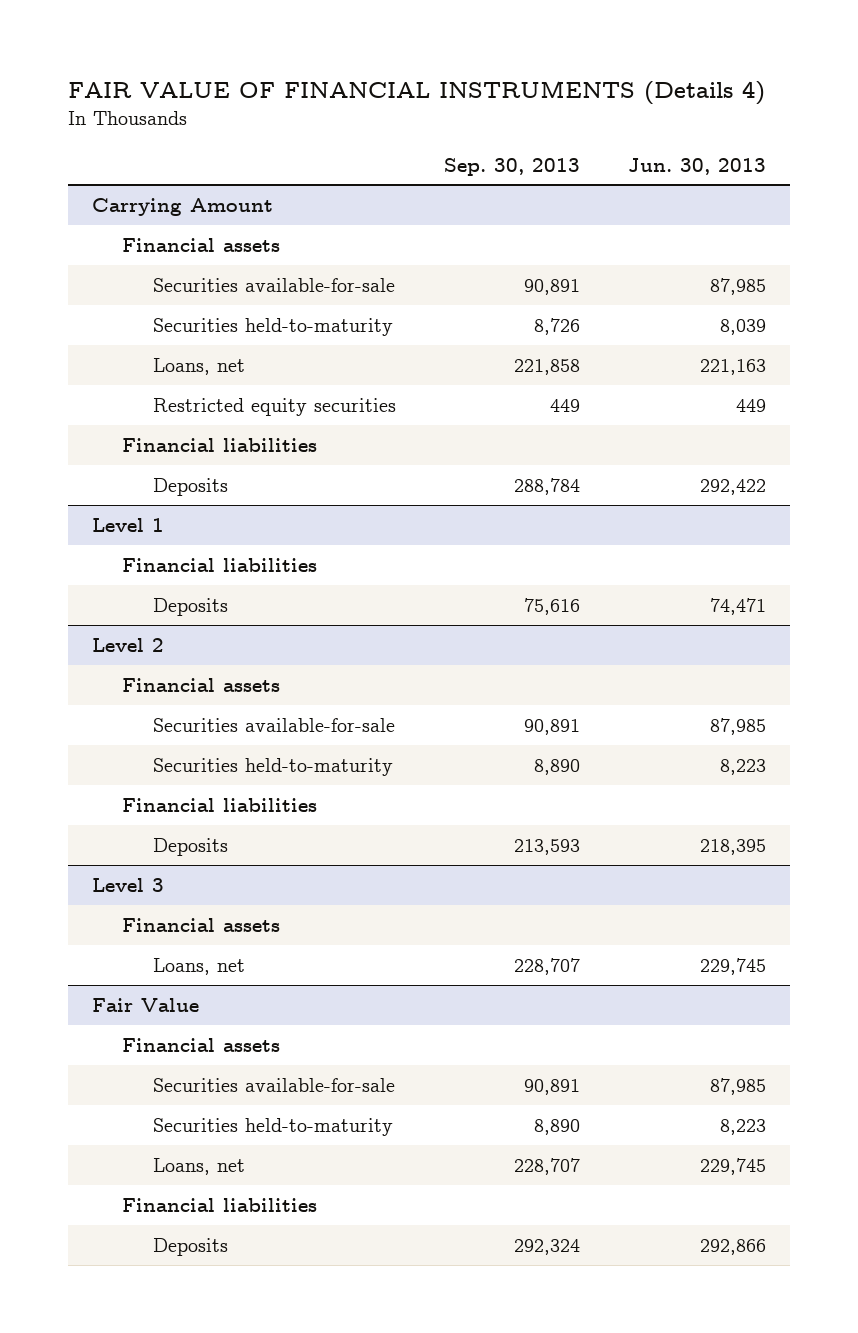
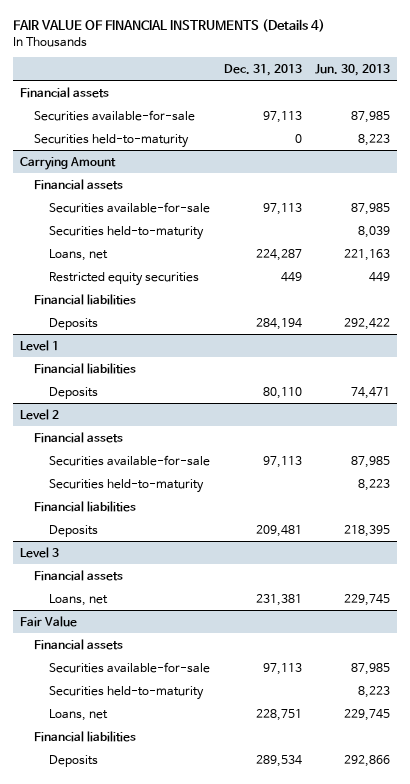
- | Sep. 30, 2013 | Jun. 30, 2013
+ | Dec. 31, 2013 | Jun. 30, 2013
+ Financial assets
+ Securities available-for-sale | 97,113 | 87,985
+ Securities held-to-maturity | 0 | 8,223

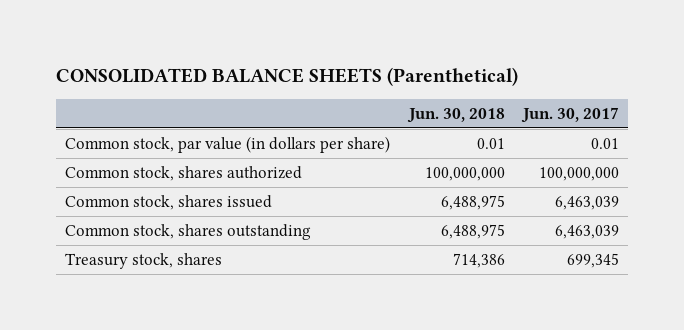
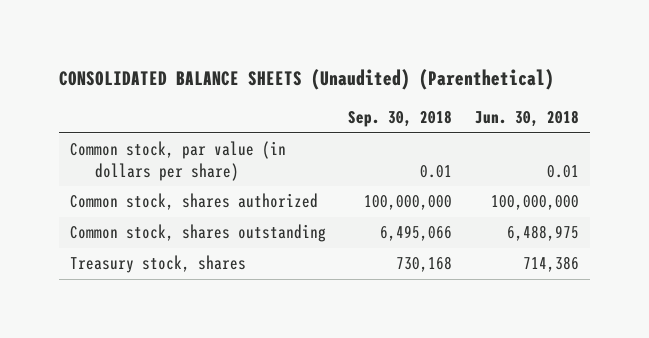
- CONSOLIDATED BALANCE SHEETS (Parenthetical)
+ CONSOLIDATED BALANCE SHEETS (Unaudited) (Parenthetical)
- | Jun. 30, 2018 | Jun. 30, 2017
+ | Sep. 30, 2018 | Jun. 30, 2018
- Common stock, shares issued | 6,488,975 | 6,463,039

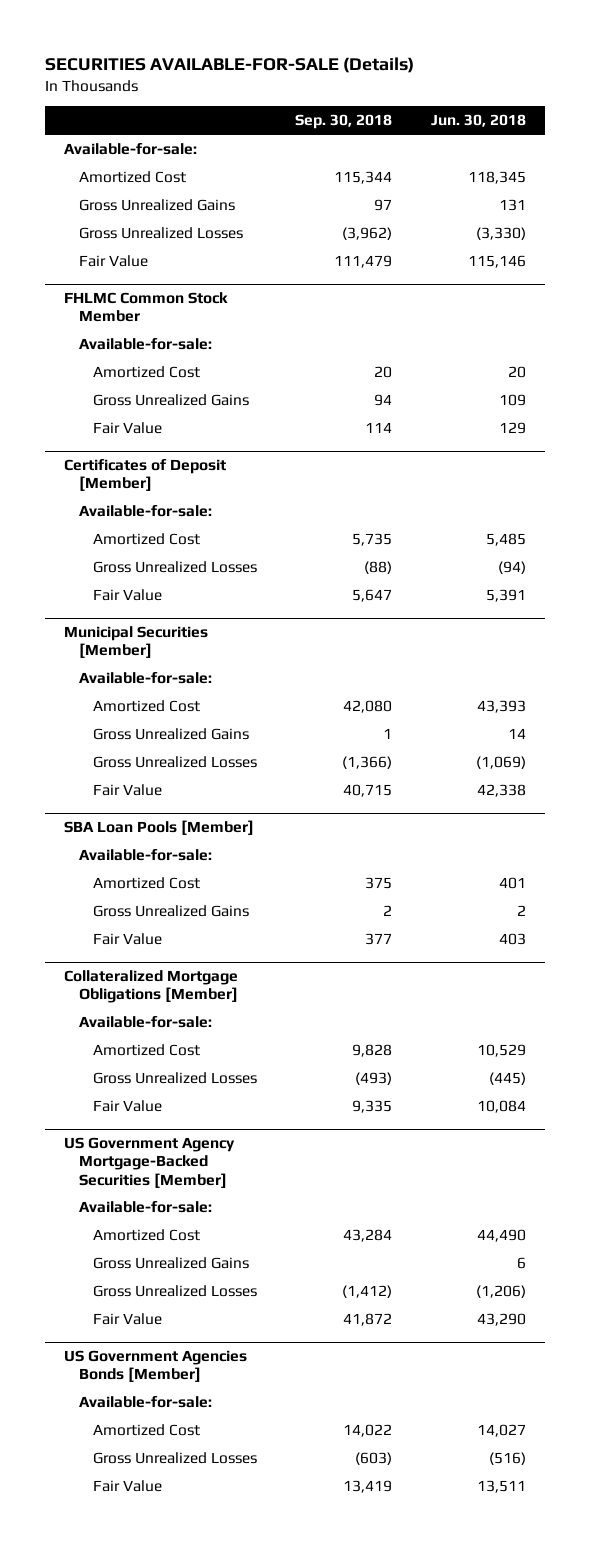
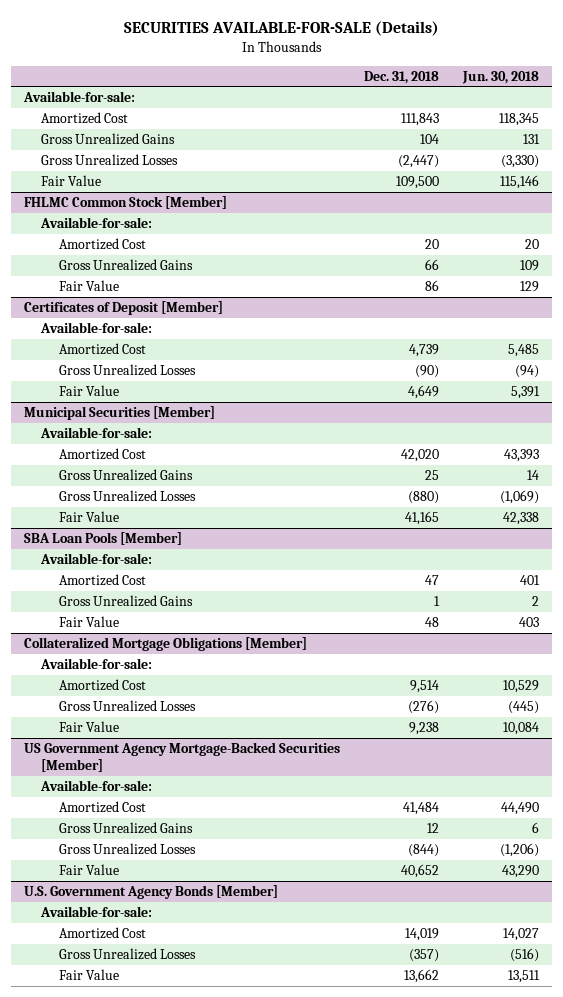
- | Sep. 30, 2018 | Jun. 30, 2018
+ | Dec. 31, 2018 | Jun. 30, 2018
- FHLMC Common Stock Member
+ FHLMC Common Stock [Member]
- US Government Agencies Bonds [Member]
+ U.S. Government Agency Bonds [Member]

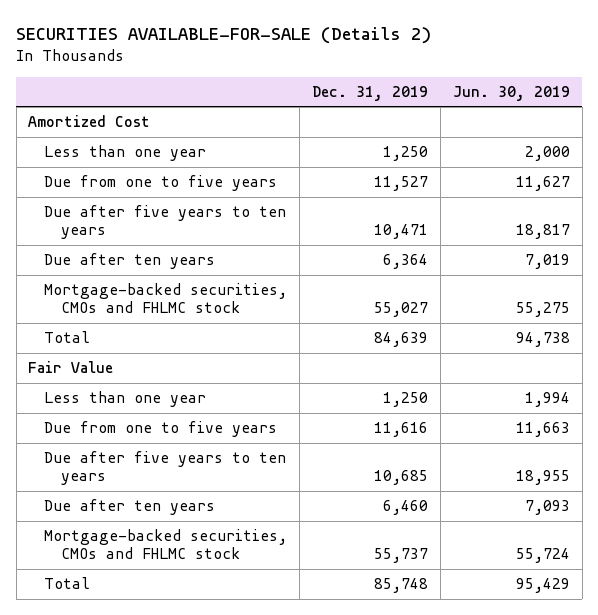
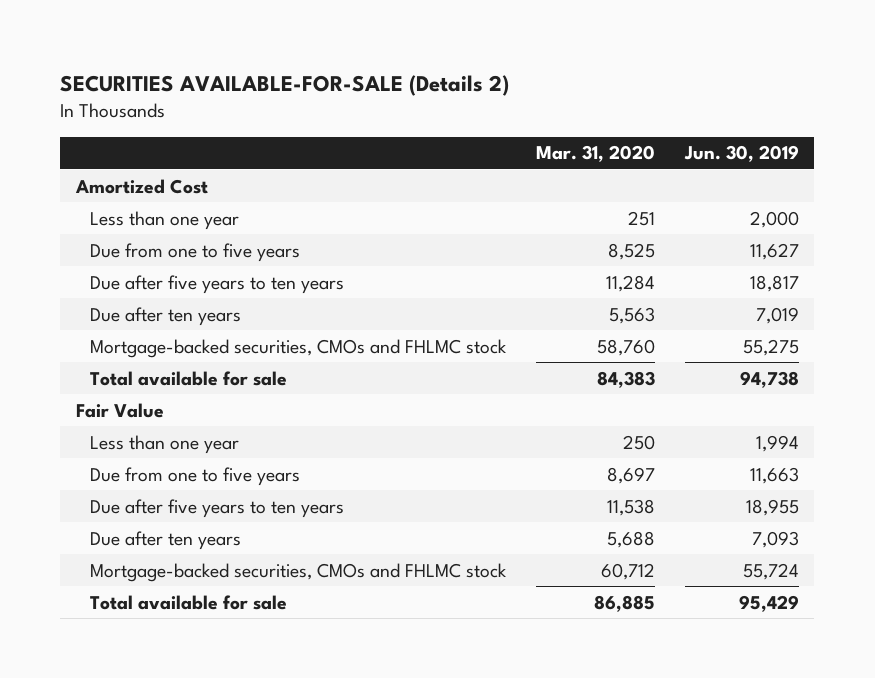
- | Dec. 31, 2019 | Jun. 30, 2019
+ | Mar. 31, 2020 | Jun. 30, 2019
- Total | 84,639 | 94,738
+ Total available for sale | 84,383 | 94,738
- Total | 85,748 | 95,429
+ Total available for sale | 86,885 | 95,429

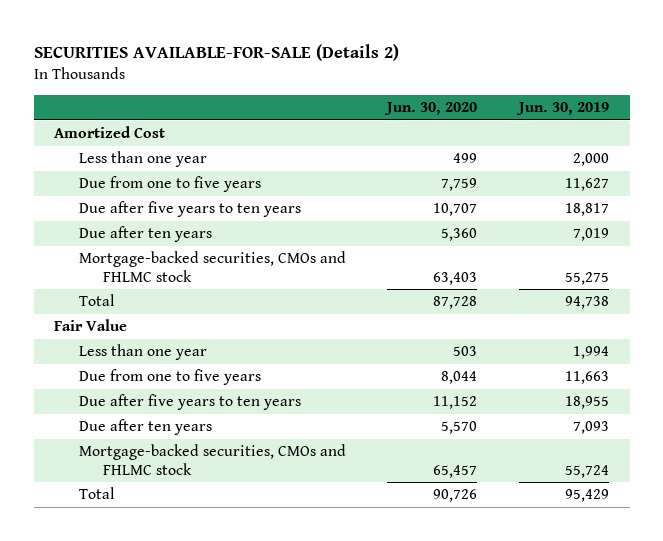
- | Mar. 31, 2020 | Jun. 30, 2019
+ | Jun. 30, 2020 | Jun. 30, 2019
- Total available for sale | 84,383 | 94,738
+ Total | 87,728 | 94,738
- Total available for sale | 86,885 | 95,429
+ Total | 90,726 | 95,429

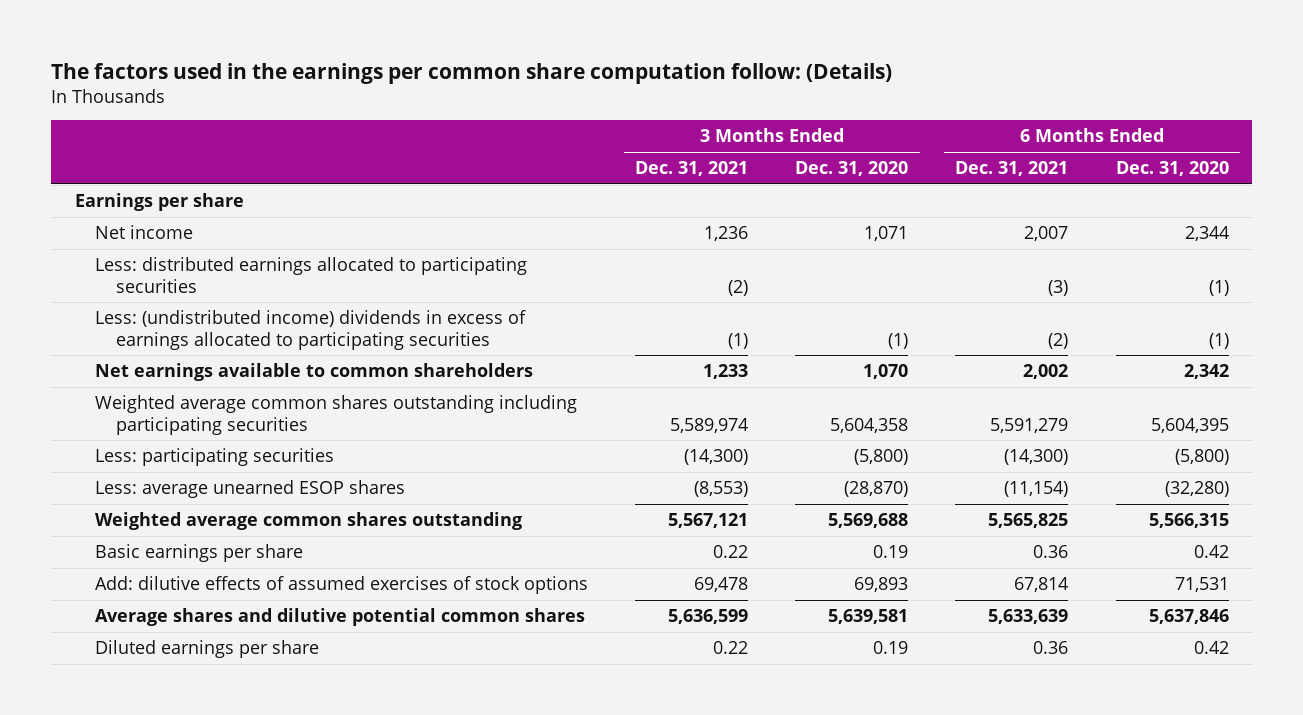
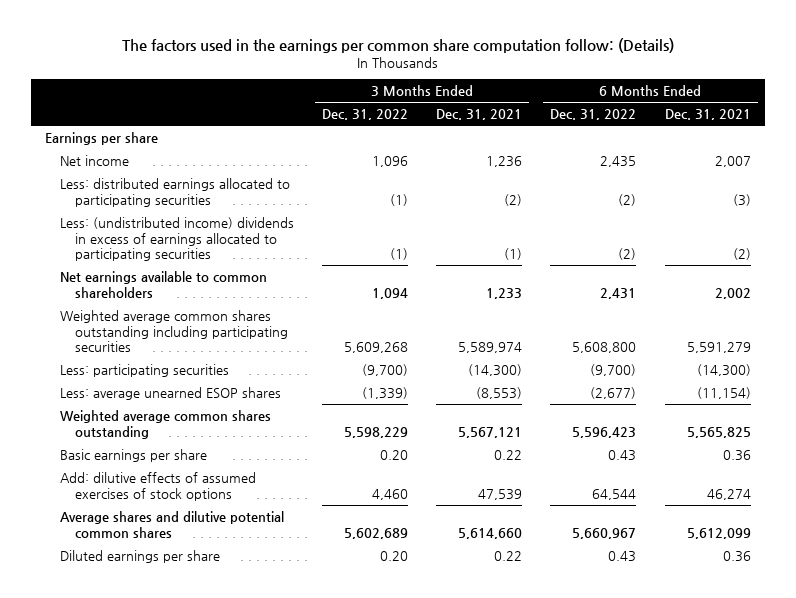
- | 3 Months Ended Dec. 31, 2021 | 3 Months Ended Dec. 31, 2020 | 6 Months Ended Dec. 31, 2021 | 6 Months Ended Dec. 31, 2020
+ | 3 Months Ended Dec. 31, 2022 | 3 Months Ended Dec. 31, 2021 | 6 Months Ended Dec. 31, 2022 | 6 Months Ended Dec. 31, 2021
- Add: dilutive effects of assumed exercises of stock options | 69,478 | 69,893 | 67,814 | 71,531
- Average shares and dilutive potential common shares | 5,636,599 | 5,639,581 | 5,633,639 | 5,637,846
+ Add: dilutive effects of assumed exercises of stock options | 4,460 | 47,539 | 64,544 | 46,274
+ Average shares and dilutive potential common shares | 5,602,689 | 5,614,660 | 5,660,967 | 5,612,099

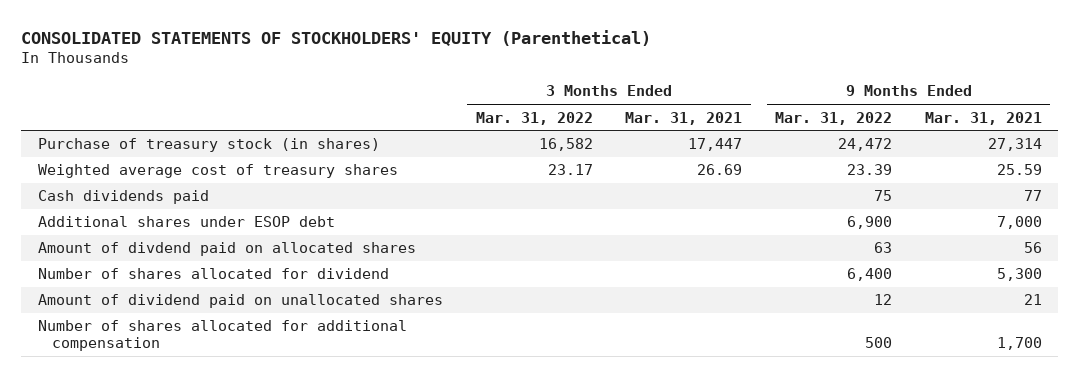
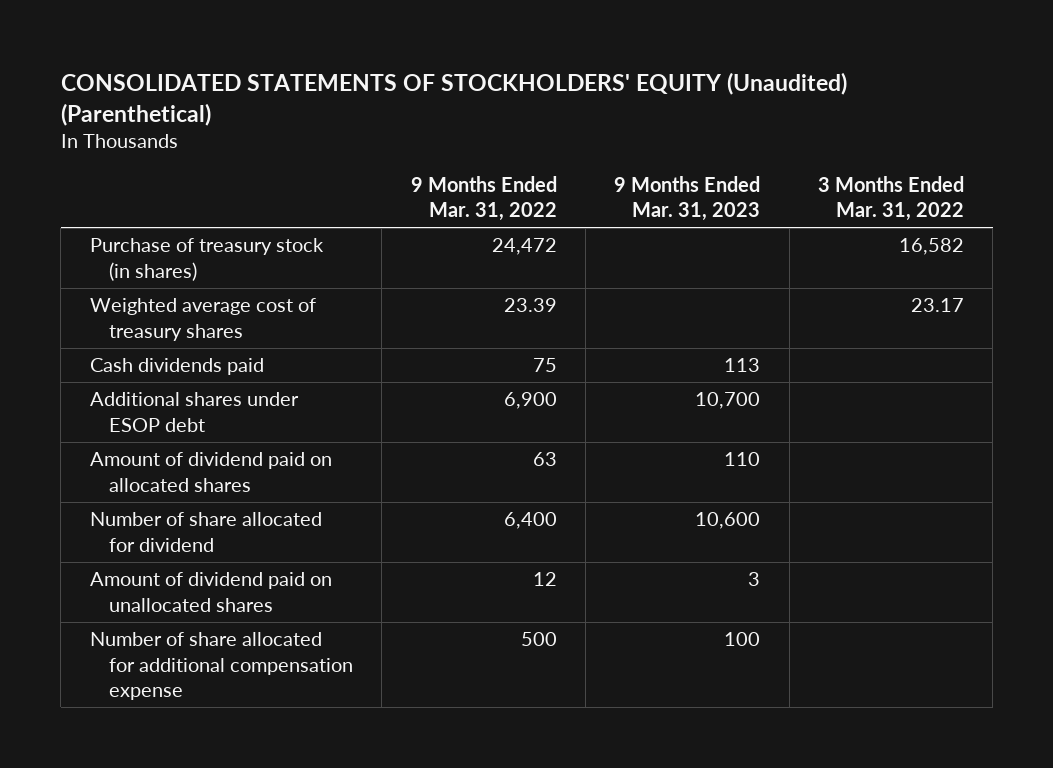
- CONSOLIDATED STATEMENTS OF STOCKHOLDERS' EQUITY (Parenthetical)
+ CONSOLIDATED STATEMENTS OF STOCKHOLDERS' EQUITY (Unaudited) (Parenthetical)
- | 3 Months Ended Mar. 31, 2022 | 3 Months Ended Mar. 31, 2021 | 9 Months Ended Mar. 31, 2022 | 9 Months Ended Mar. 31, 2021
+ | 9 Months Ended Mar. 31, 2022 | 9 Months Ended Mar. 31, 2023 | 3 Months Ended Mar. 31, 2022
- Amount of divdend paid on allocated shares | | | 63 | 56
- Number of shares allocated for dividend | | | 6,400 | 5,300
+ Amount of dividend paid on allocated shares | 63 | 110 |
+ Number of share allocated for dividend | 6,400 | 10,600 |
- Number of shares allocated for additional compensation | | | 500 | 1,700
+ Number of share allocated for additional compensation expense | 500 | 100 |

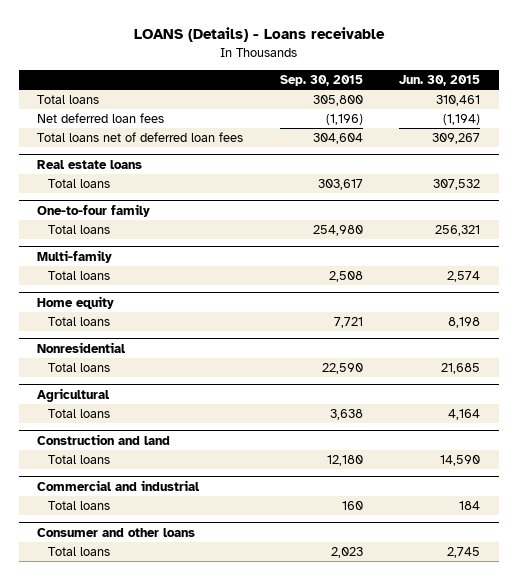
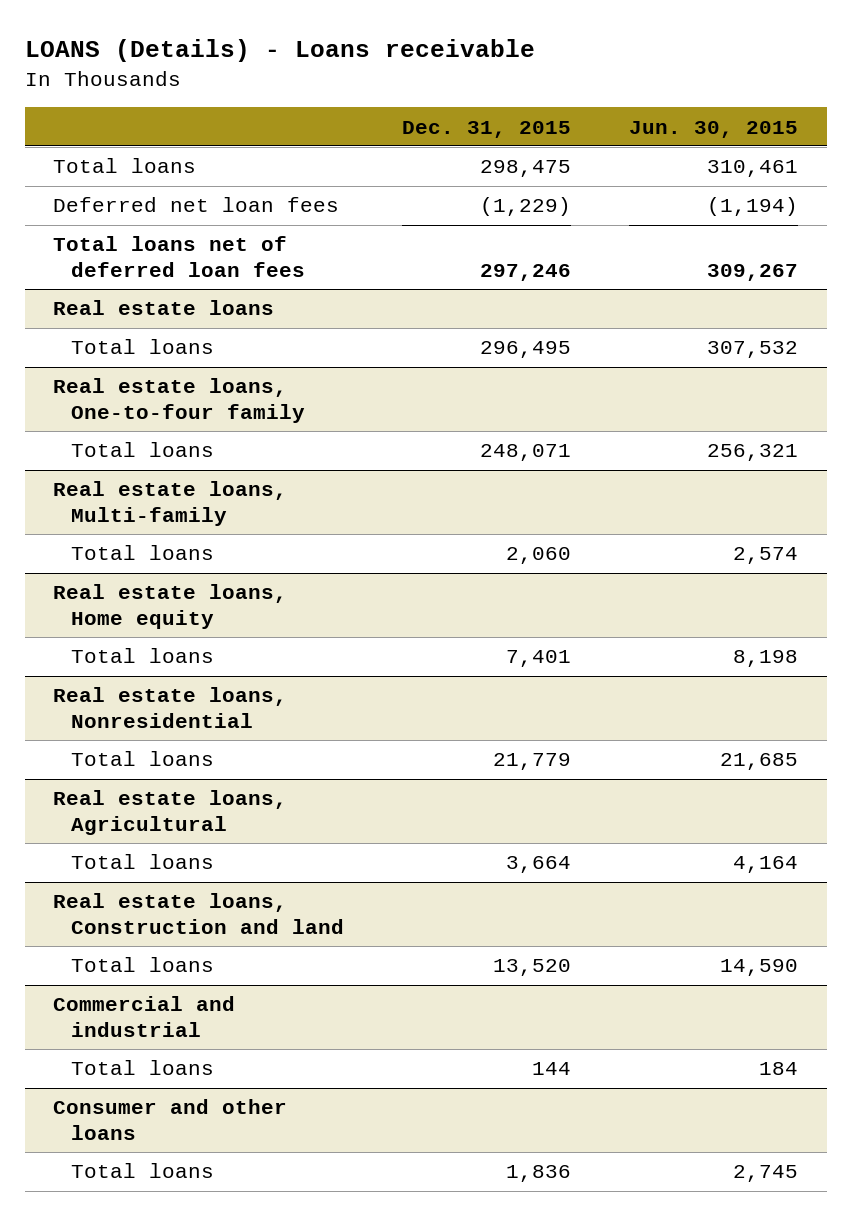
- | Sep. 30, 2015 | Jun. 30, 2015
+ | Dec. 31, 2015 | Jun. 30, 2015
- Net deferred loan fees | (1,196) | (1,194)
+ Deferred net loan fees | (1,229) | (1,194)
- One-to-four family
+ Real estate loans, One-to-four family
- Multi-family
+ Real estate loans, Multi-family
- Home equity
+ Real estate loans, Home equity
- Nonresidential
+ Real estate loans, Nonresidential
- Agricultural
+ Real estate loans, Agricultural
- Construction and land
+ Real estate loans, Construction and land

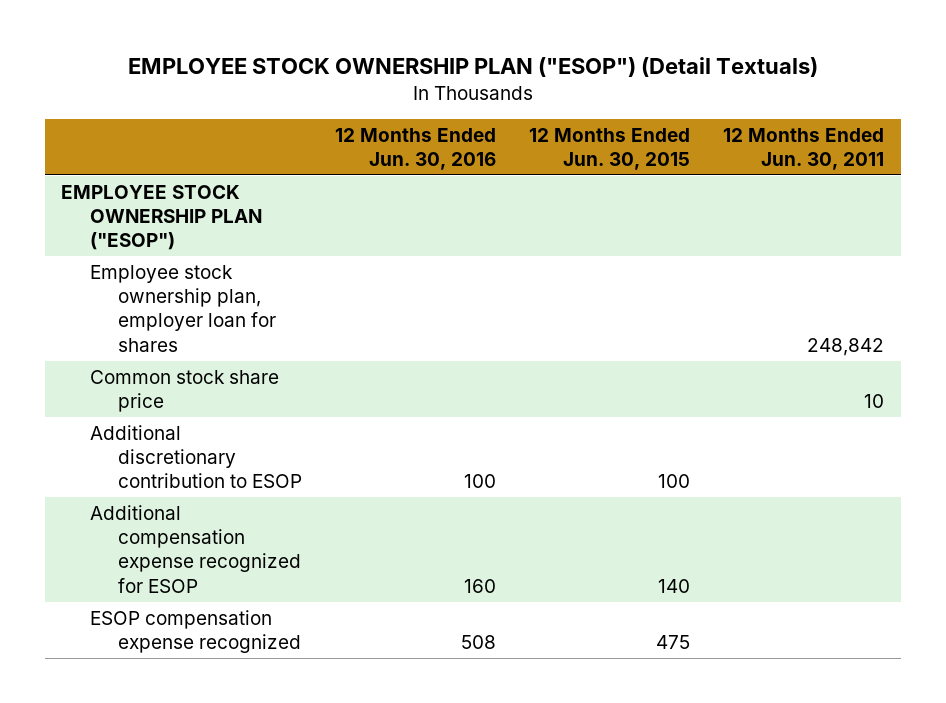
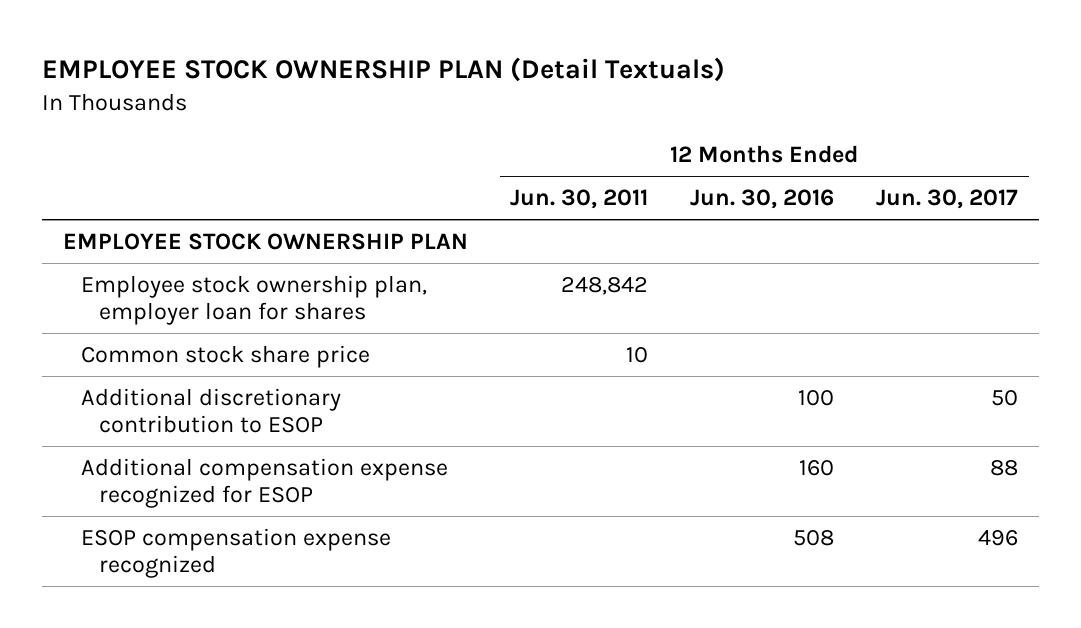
- EMPLOYEE STOCK OWNERSHIP PLAN ("ESOP") (Detail Textuals)
+ EMPLOYEE STOCK OWNERSHIP PLAN (Detail Textuals)
- | 12 Months Ended Jun. 30, 2016 | 12 Months Ended Jun. 30, 2015 | 12 Months Ended Jun. 30, 2011
+ | 12 Months Ended Jun. 30, 2011 | 12 Months Ended Jun. 30, 2016 | 12 Months Ended Jun. 30, 2017
- EMPLOYEE STOCK OWNERSHIP PLAN ("ESOP")
+ EMPLOYEE STOCK OWNERSHIP PLAN

